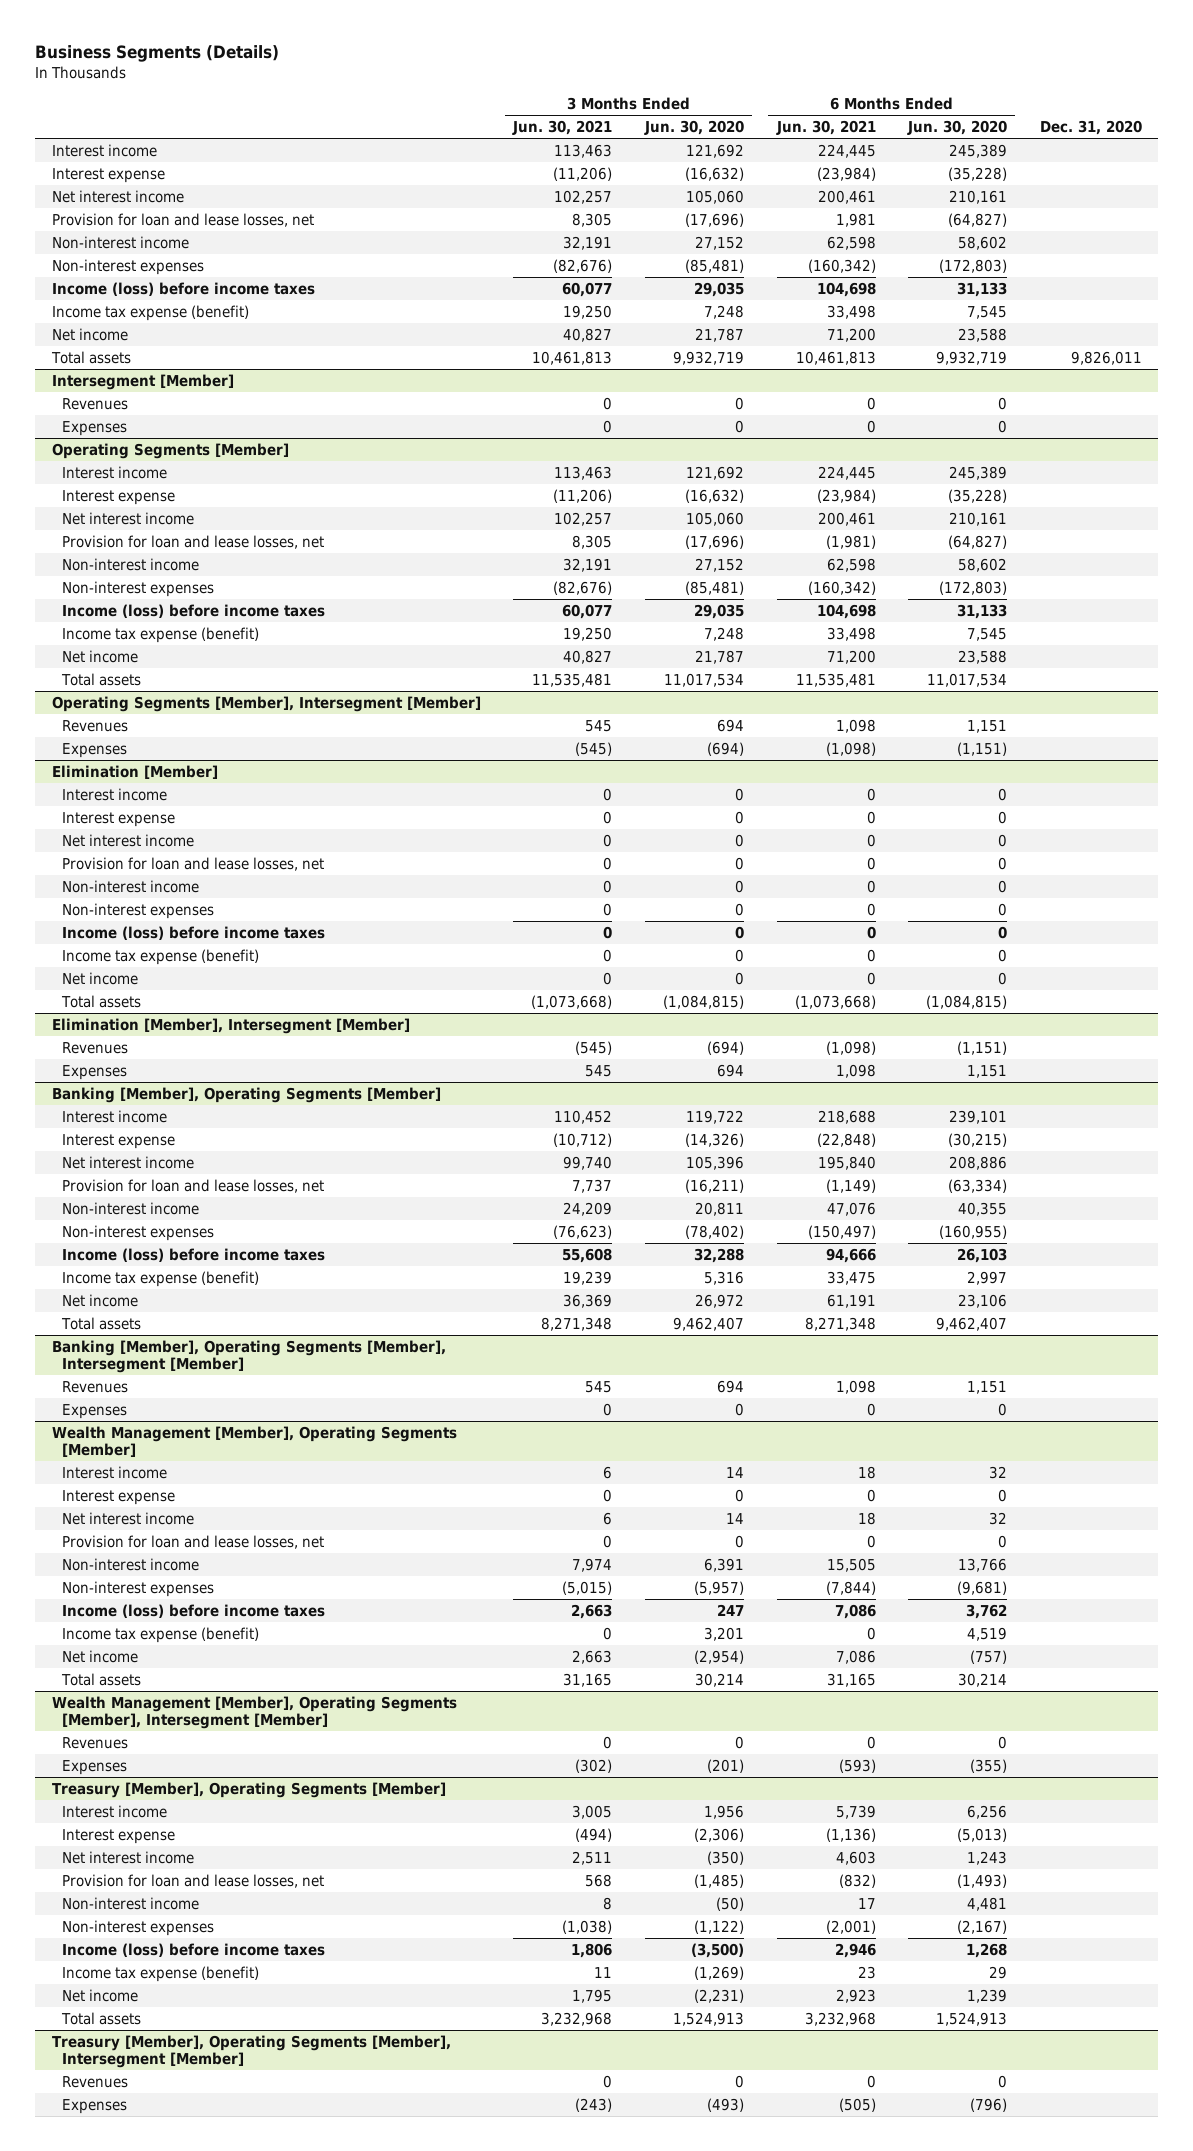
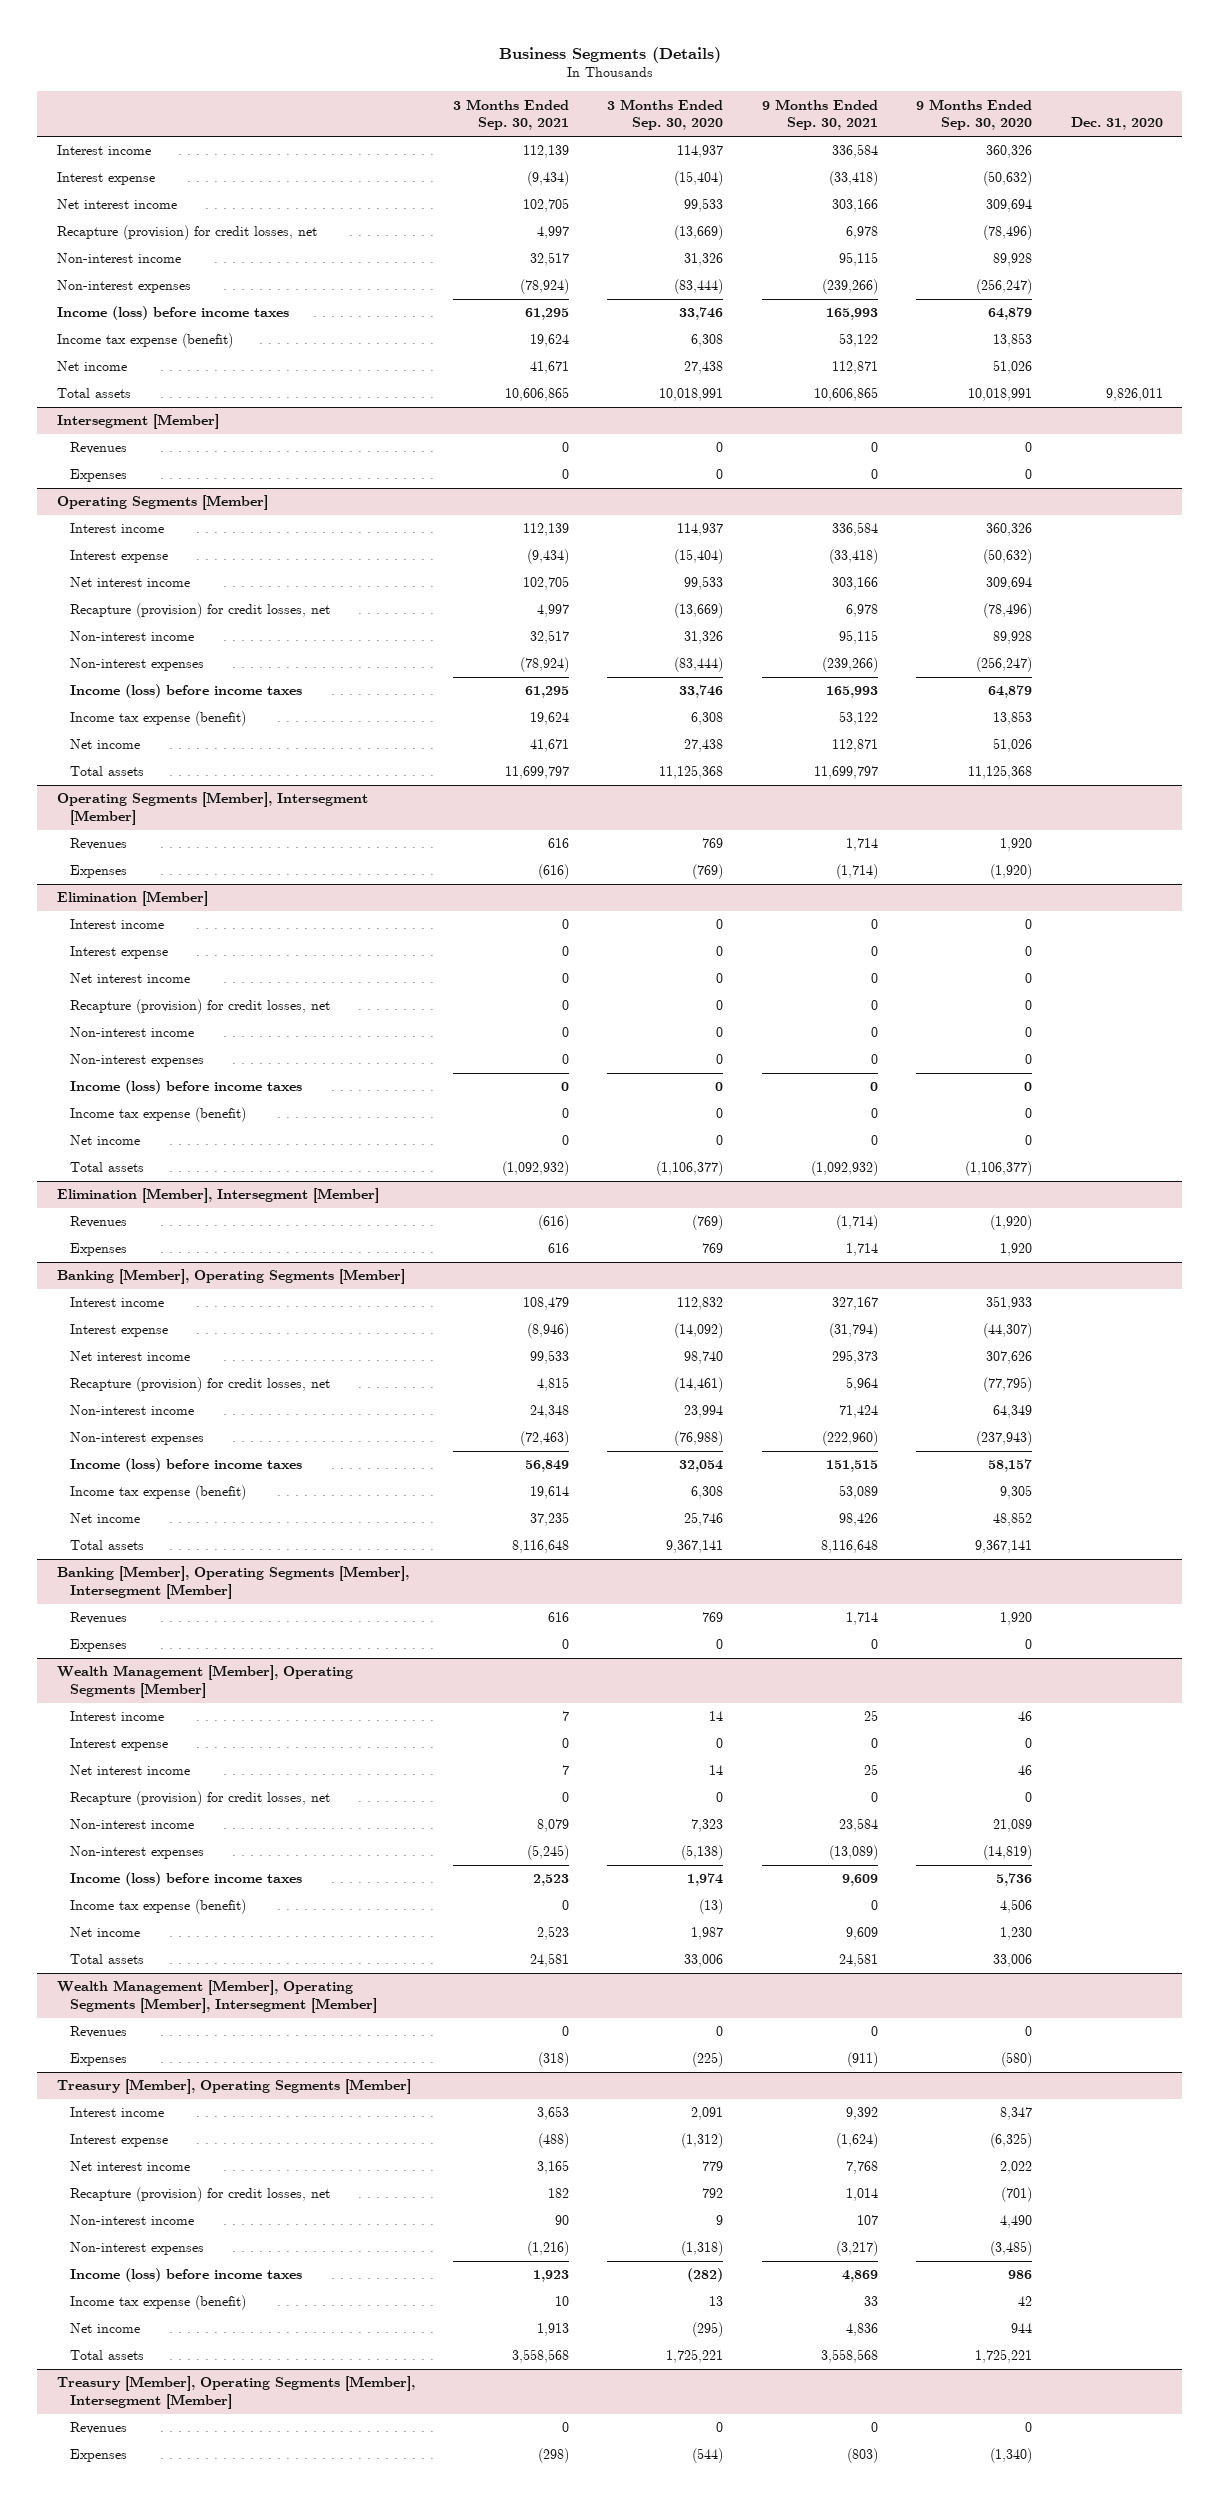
- | 3 Months Ended Jun. 30, 2021 | 3 Months Ended Jun. 30, 2020 | 6 Months Ended Jun. 30, 2021 | 6 Months Ended Jun. 30, 2020 | Dec. 31, 2020
+ | 3 Months Ended Sep. 30, 2021 | 3 Months Ended Sep. 30, 2020 | 9 Months Ended Sep. 30, 2021 | 9 Months Ended Sep. 30, 2020 | Dec. 31, 2020
- Provision for loan and lease losses, net | 8,305 | (17,696) | 1,981 | (64,827) |
+ Recapture (provision) for credit losses, net | 4,997 | (13,669) | 6,978 | (78,496) |
@ Operating Segments [Member]
- Provision for loan and lease losses, net | 8,305 | (17,696) | (1,981) | (64,827) |
+ Recapture (provision) for credit losses, net | 4,997 | (13,669) | 6,978 | (78,496) |
@ Elimination [Member]
- Provision for loan and lease losses, net | 0 | 0 | 0 | 0 |
+ Recapture (provision) for credit losses, net | 0 | 0 | 0 | 0 |
@ Banking [Member], Operating Segments [Member]
- Provision for loan and lease losses, net | 7,737 | (16,211) | (1,149) | (63,334) |
+ Recapture (provision) for credit losses, net | 4,815 | (14,461) | 5,964 | (77,795) |
@ Wealth Management [Member], Operating Segments [Member]
- Provision for loan and lease losses, net | 0 | 0 | 0 | 0 |
+ Recapture (provision) for credit losses, net | 0 | 0 | 0 | 0 |
@ Treasury [Member], Operating Segments [Member]
- Provision for loan and lease losses, net | 568 | (1,485) | (832) | (1,493) |
+ Recapture (provision) for credit losses, net | 182 | 792 | 1,014 | (701) |

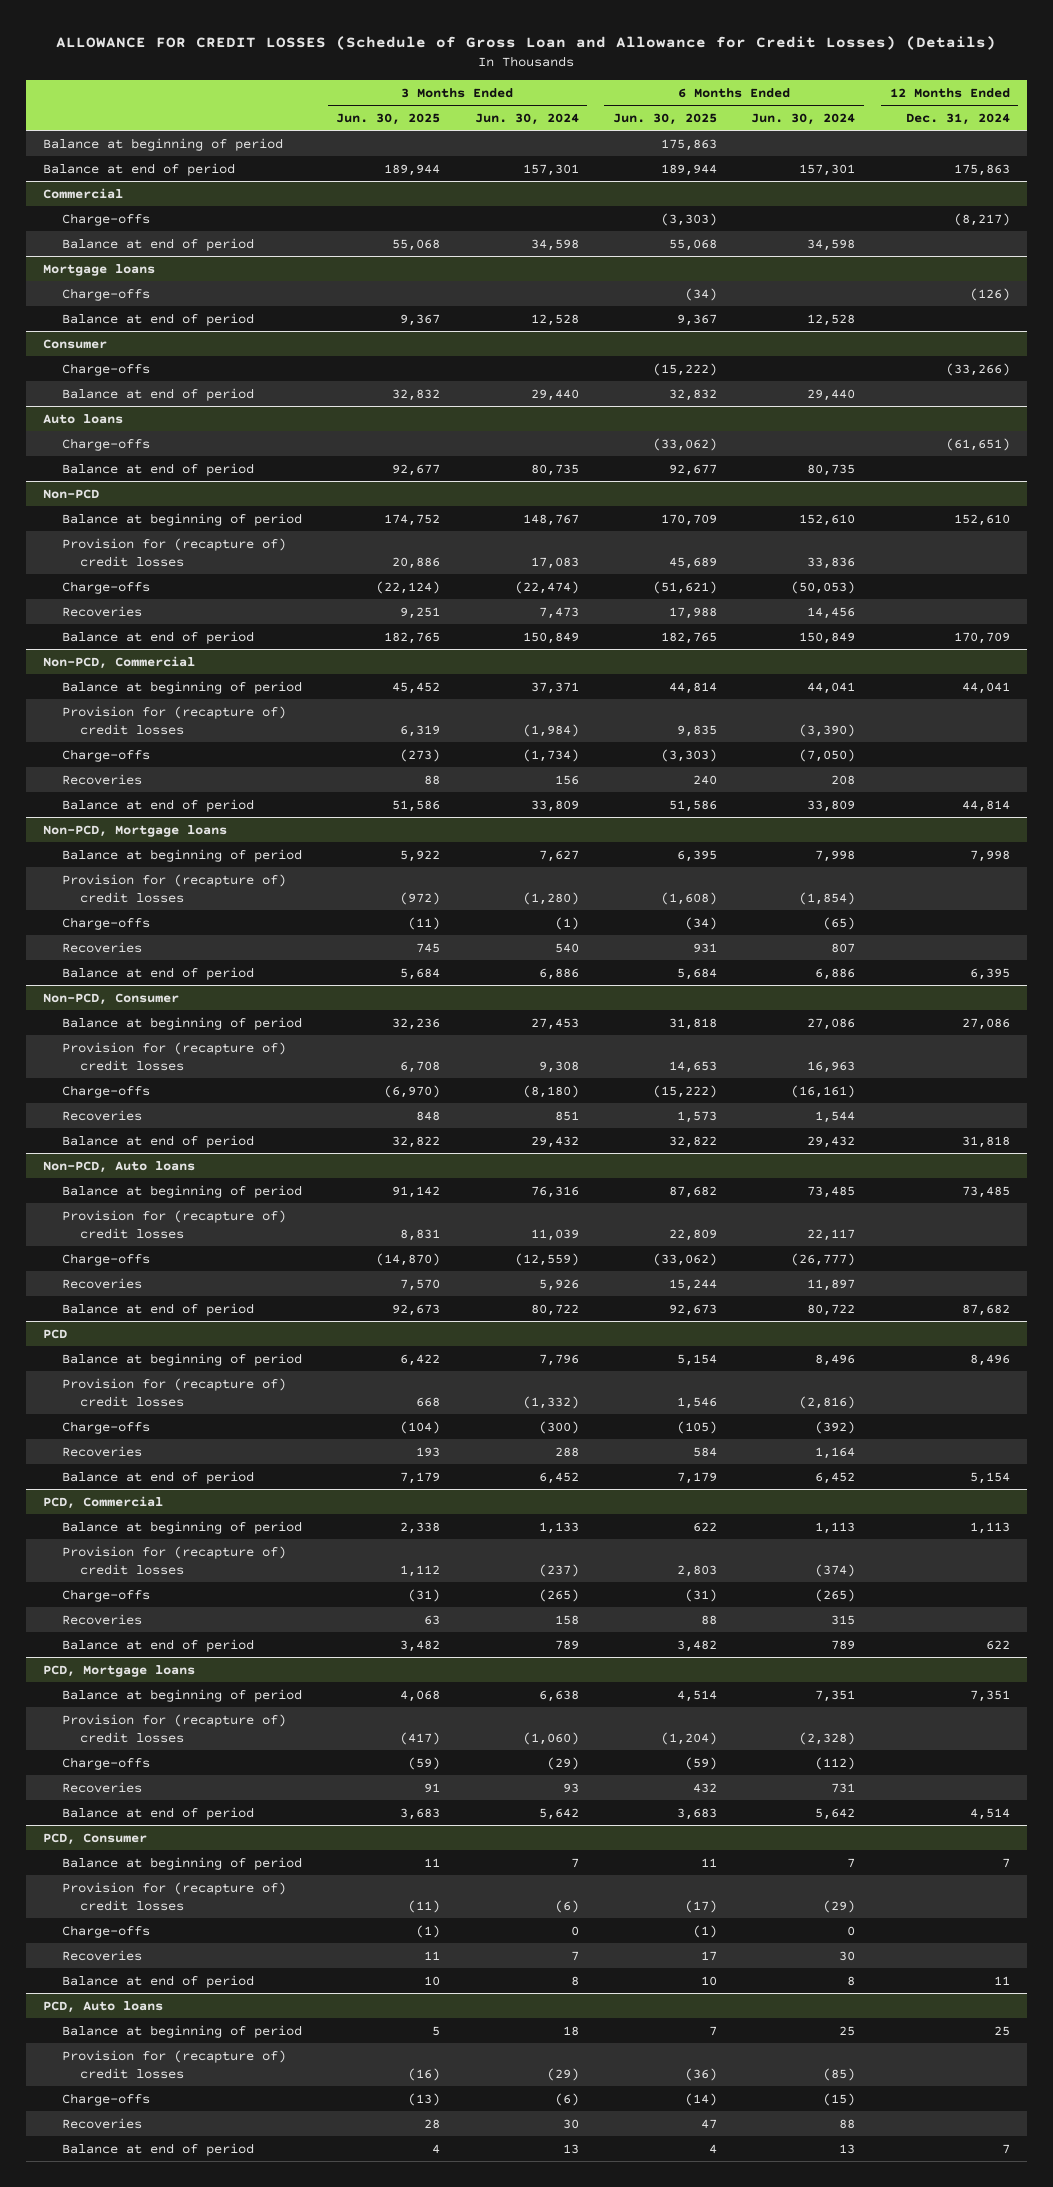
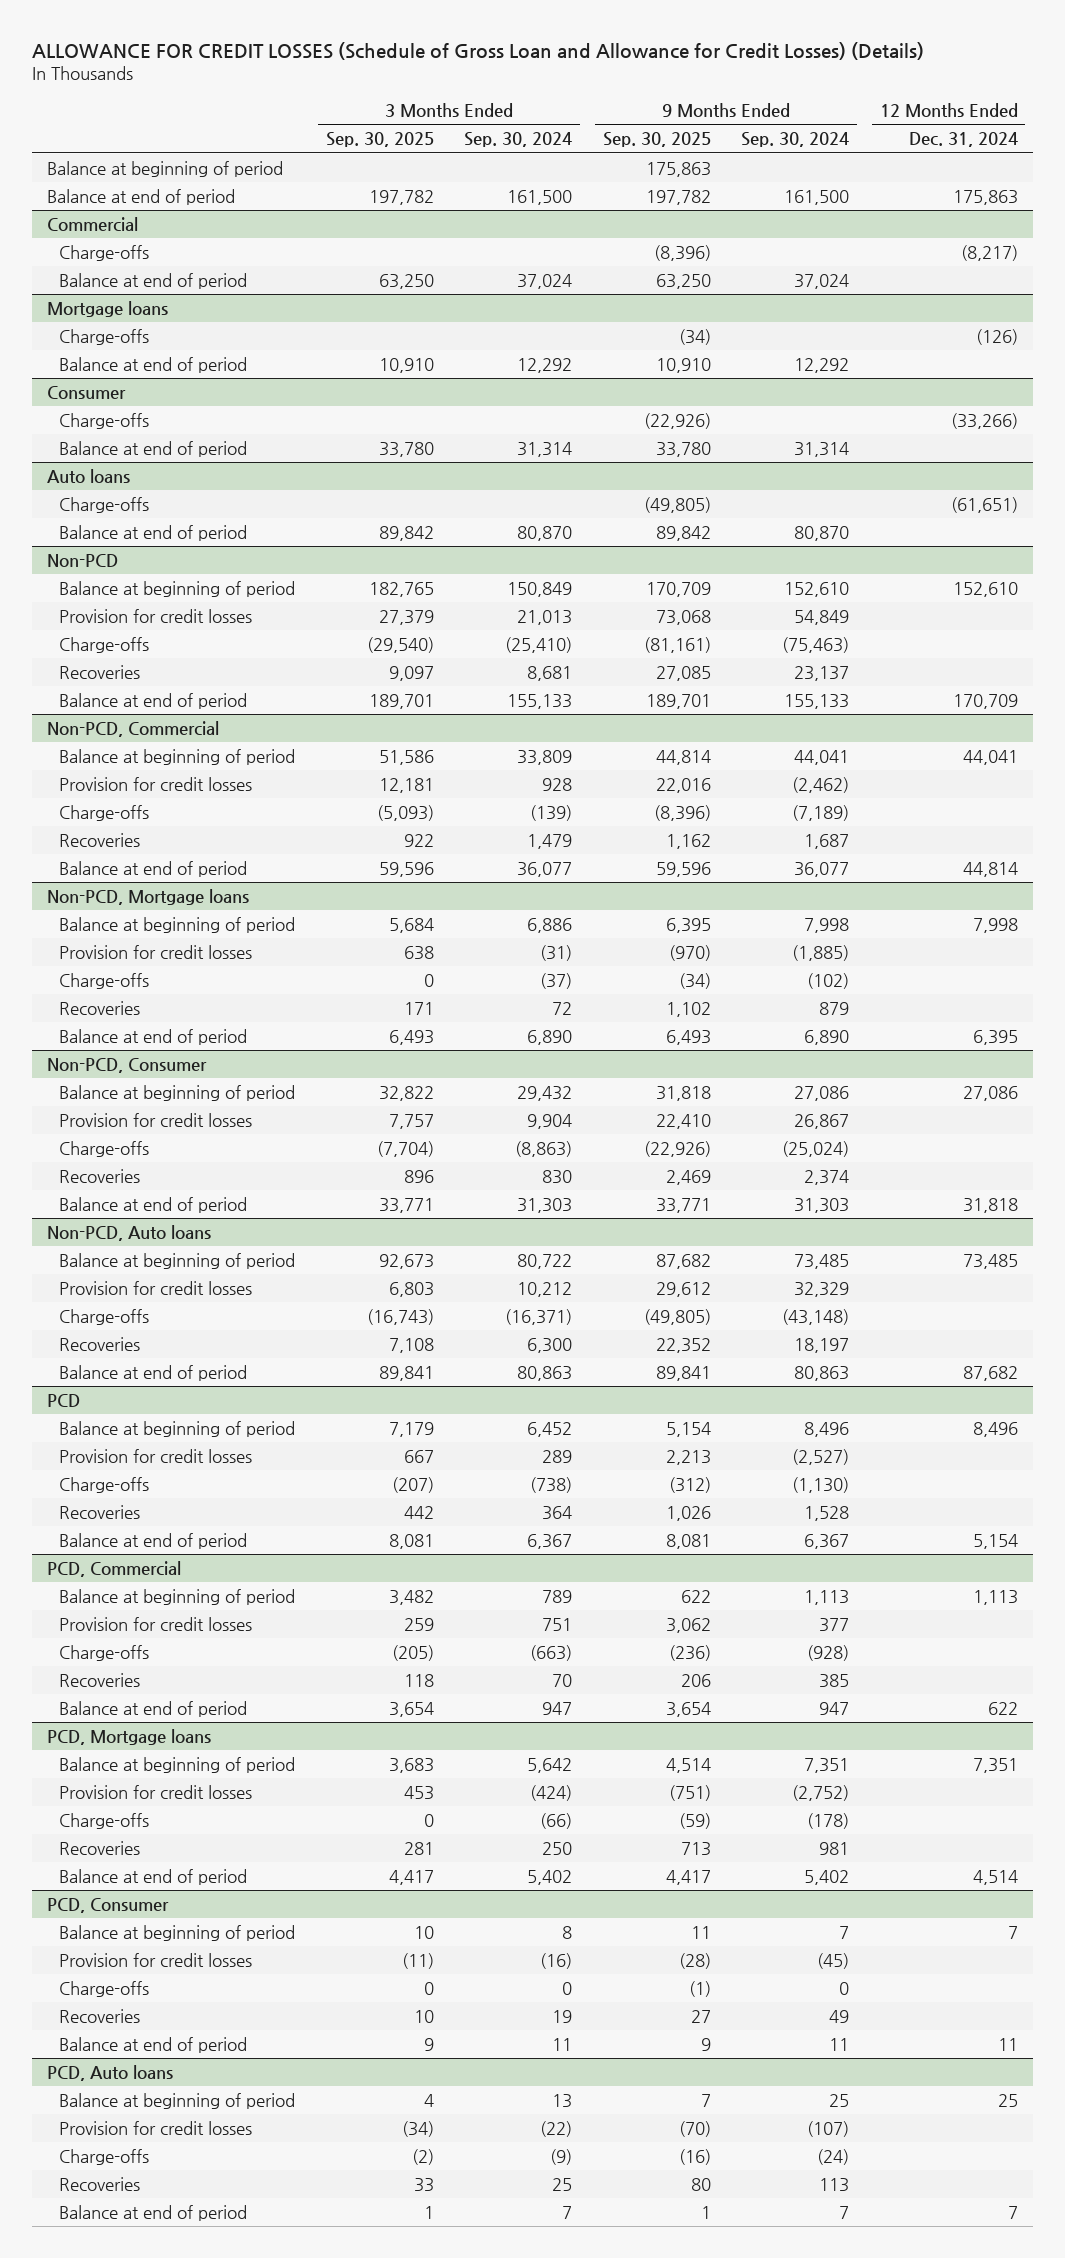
- | 3 Months Ended Jun. 30, 2025 | 3 Months Ended Jun. 30, 2024 | 6 Months Ended Jun. 30, 2025 | 6 Months Ended Jun. 30, 2024 | 12 Months Ended Dec. 31, 2024
+ | 3 Months Ended Sep. 30, 2025 | 3 Months Ended Sep. 30, 2024 | 9 Months Ended Sep. 30, 2025 | 9 Months Ended Sep. 30, 2024 | 12 Months Ended Dec. 31, 2024
@ Non-PCD
- Provision for (recapture of) credit losses | 20,886 | 17,083 | 45,689 | 33,836 |
+ Provision for credit losses | 27,379 | 21,013 | 73,068 | 54,849 |
@ Non-PCD, Commercial
- Provision for (recapture of) credit losses | 6,319 | (1,984) | 9,835 | (3,390) |
+ Provision for credit losses | 12,181 | 928 | 22,016 | (2,462) |
@ Non-PCD, Mortgage loans
- Provision for (recapture of) credit losses | (972) | (1,280) | (1,608) | (1,854) |
+ Provision for credit losses | 638 | (31) | (970) | (1,885) |
@ Non-PCD, Consumer
- Provision for (recapture of) credit losses | 6,708 | 9,308 | 14,653 | 16,963 |
+ Provision for credit losses | 7,757 | 9,904 | 22,410 | 26,867 |
@ Non-PCD, Auto loans
- Provision for (recapture of) credit losses | 8,831 | 11,039 | 22,809 | 22,117 |
+ Provision for credit losses | 6,803 | 10,212 | 29,612 | 32,329 |
@ PCD
- Provision for (recapture of) credit losses | 668 | (1,332) | 1,546 | (2,816) |
+ Provision for credit losses | 667 | 289 | 2,213 | (2,527) |
@ PCD, Commercial
- Provision for (recapture of) credit losses | 1,112 | (237) | 2,803 | (374) |
+ Provision for credit losses | 259 | 751 | 3,062 | 377 |
@ PCD, Mortgage loans
- Provision for (recapture of) credit losses | (417) | (1,060) | (1,204) | (2,328) |
+ Provision for credit losses | 453 | (424) | (751) | (2,752) |
@ PCD, Consumer
- Provision for (recapture of) credit losses | (11) | (6) | (17) | (29) |
+ Provision for credit losses | (11) | (16) | (28) | (45) |
@ PCD, Auto loans
- Provision for (recapture of) credit losses | (16) | (29) | (36) | (85) |
+ Provision for credit losses | (34) | (22) | (70) | (107) |

